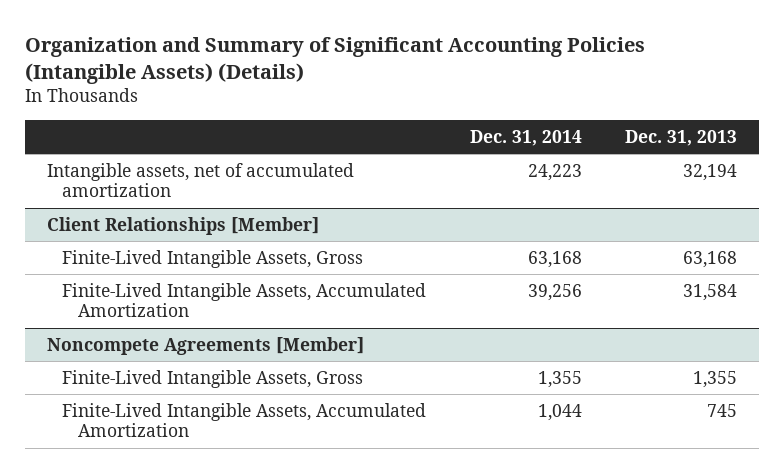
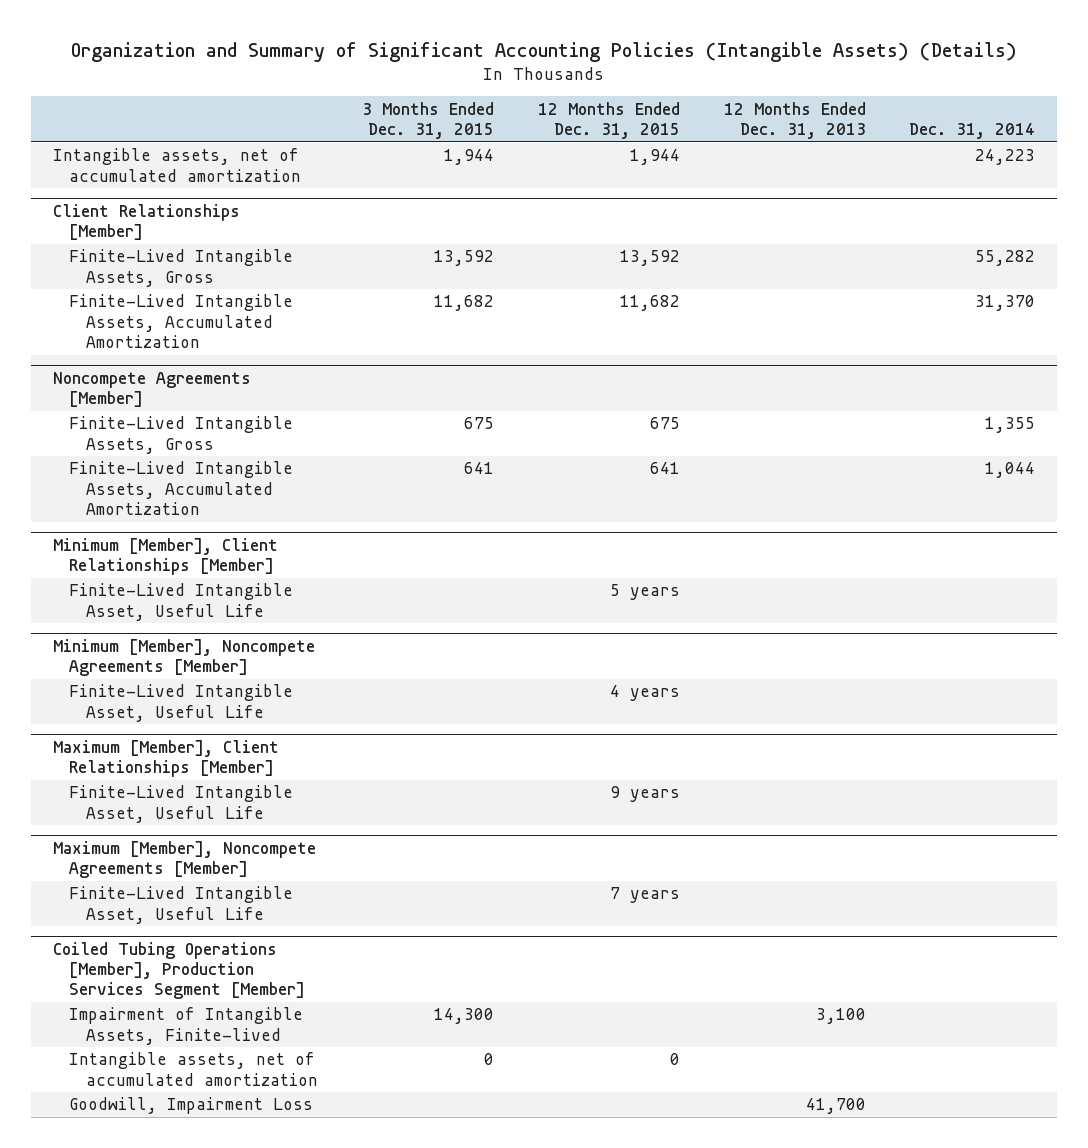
- | Dec. 31, 2014 | Dec. 31, 2013
+ | 3 Months Ended Dec. 31, 2015 | 12 Months Ended Dec. 31, 2015 | 12 Months Ended Dec. 31, 2013 | Dec. 31, 2014
@ Client Relationships [Member]
- Finite-Lived Intangible Assets, Gross | 63,168 | 63,168
- Finite-Lived Intangible Assets, Accumulated Amortization | 39,256 | 31,584
+ Finite-Lived Intangible Assets, Gross | 13,592 | 13,592 | | 55,282
+ Finite-Lived Intangible Assets, Accumulated Amortization | 11,682 | 11,682 | | 31,370
+ Minimum [Member], Client Relationships [Member]
+ Finite-Lived Intangible Asset, Useful Life | | 5 years | |
+ Minimum [Member], Noncompete Agreements [Member]
+ Finite-Lived Intangible Asset, Useful Life | | 4 years | |
+ Maximum [Member], Client Relationships [Member]
+ Finite-Lived Intangible Asset, Useful Life | | 9 years | |
+ Maximum [Member], Noncompete Agreements [Member]
+ Finite-Lived Intangible Asset, Useful Life | | 7 years | |
+ Coiled Tubing Operations [Member], Production Services Segment [Member]
+ Impairment of Intangible Assets, Finite-lived | 14,300 | | 3,100 |
+ Intangible assets, net of accumulated amortization | 0 | 0 | |
+ Goodwill, Impairment Loss | | | 41,700 |

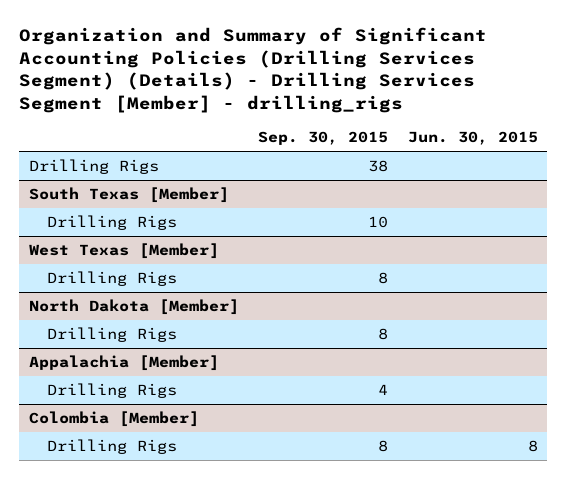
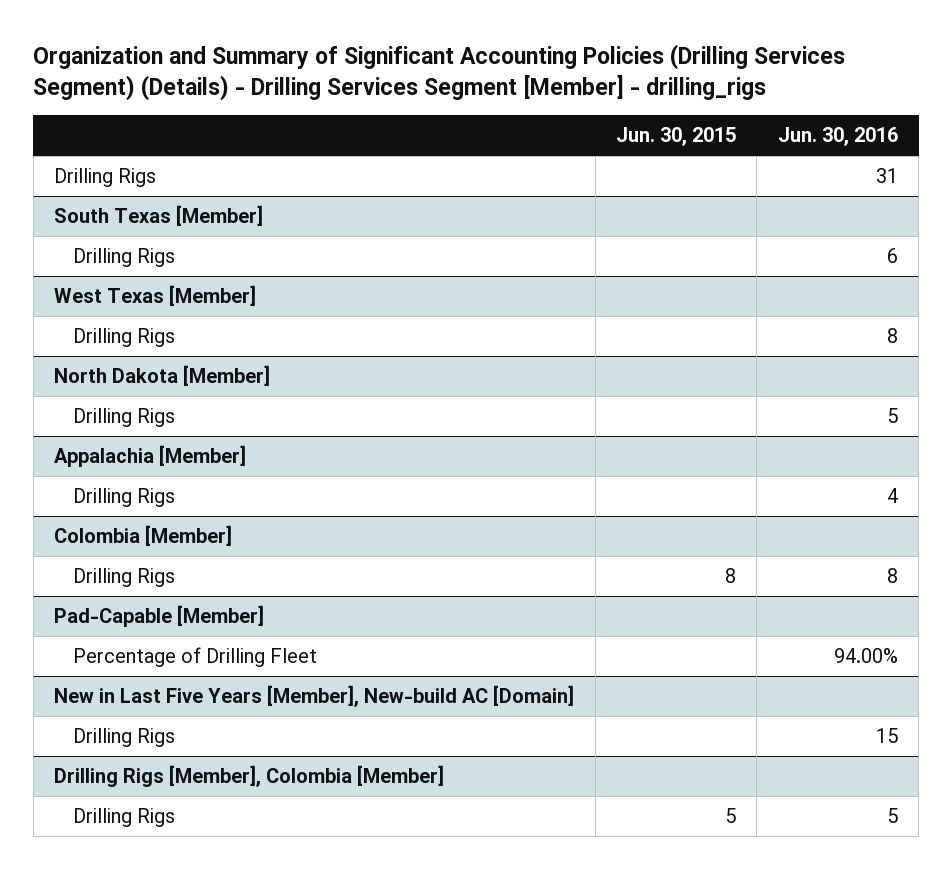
- | Sep. 30, 2015 | Jun. 30, 2015
+ | Jun. 30, 2015 | Jun. 30, 2016
+ Pad-Capable [Member]
+ Percentage of Drilling Fleet | | 94.00%
+ New in Last Five Years [Member], New-build AC [Domain]
+ Drilling Rigs | | 15
+ Drilling Rigs [Member], Colombia [Member]
+ Drilling Rigs | 5 | 5

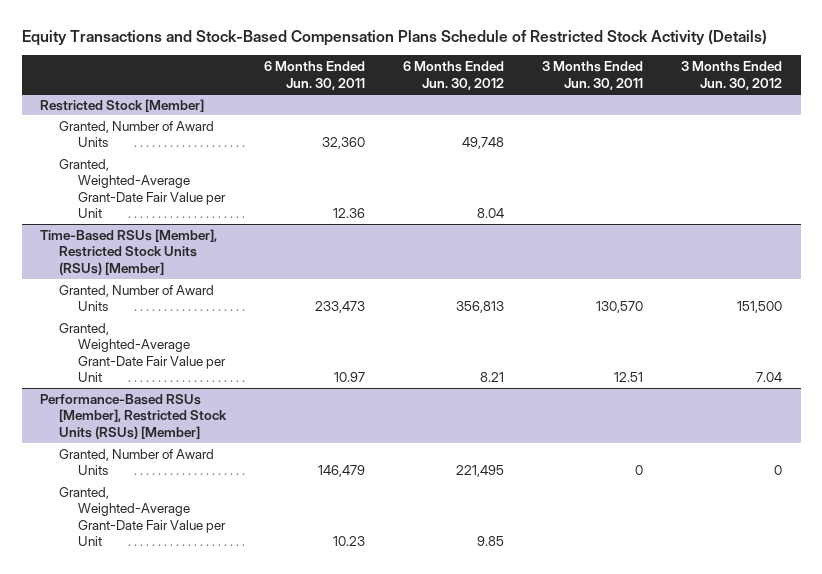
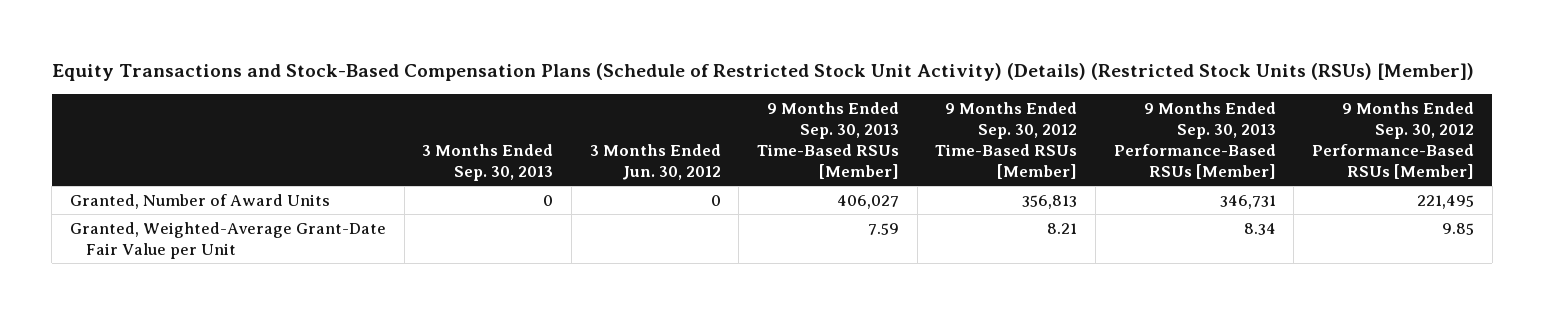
- Equity Transactions and Stock-Based Compensation Plans Schedule of Restricted Stock Activity (Details)
+ Equity Transactions and Stock-Based Compensation Plans (Schedule of Restricted Stock Unit Activity) (Details) (Restricted Stock Units (RSUs) [Member])
- | 6 Months Ended Jun. 30, 2011 | 6 Months Ended Jun. 30, 2012 | 3 Months Ended Jun. 30, 2011 | 3 Months Ended Jun. 30, 2012
+ | 3 Months Ended Sep. 30, 2013 | 3 Months Ended Jun. 30, 2012 | 9 Months Ended Sep. 30, 2013 Time-Based RSUs [Member] | 9 Months Ended Sep. 30, 2012 Time-Based RSUs [Member] | 9 Months Ended Sep. 30, 2013 Performance-Based RSUs [Member] | 9 Months Ended Sep. 30, 2012 Performance-Based RSUs [Member]
- Restricted Stock [Member]
- Granted, Number of Award Units | 32,360 | 49,748 | |
- Granted, Weighted-Average Grant-Date Fair Value per Unit | 12.36 | 8.04 | |
- Time-Based RSUs [Member], Restricted Stock Units (RSUs) [Member]
- Granted, Number of Award Units | 233,473 | 356,813 | 130,570 | 151,500
- Granted, Weighted-Average Grant-Date Fair Value per Unit | 10.97 | 8.21 | 12.51 | 7.04
- Performance-Based RSUs [Member], Restricted Stock Units (RSUs) [Member]
- Granted, Number of Award Units | 146,479 | 221,495 | 0 | 0
- Granted, Weighted-Average Grant-Date Fair Value per Unit | 10.23 | 9.85 | |
+ Granted, Number of Award Units | 0 | 0 | 406,027 | 356,813 | 346,731 | 221,495
+ Granted, Weighted-Average Grant-Date Fair Value per Unit | | | 7.59 | 8.21 | 8.34 | 9.85

